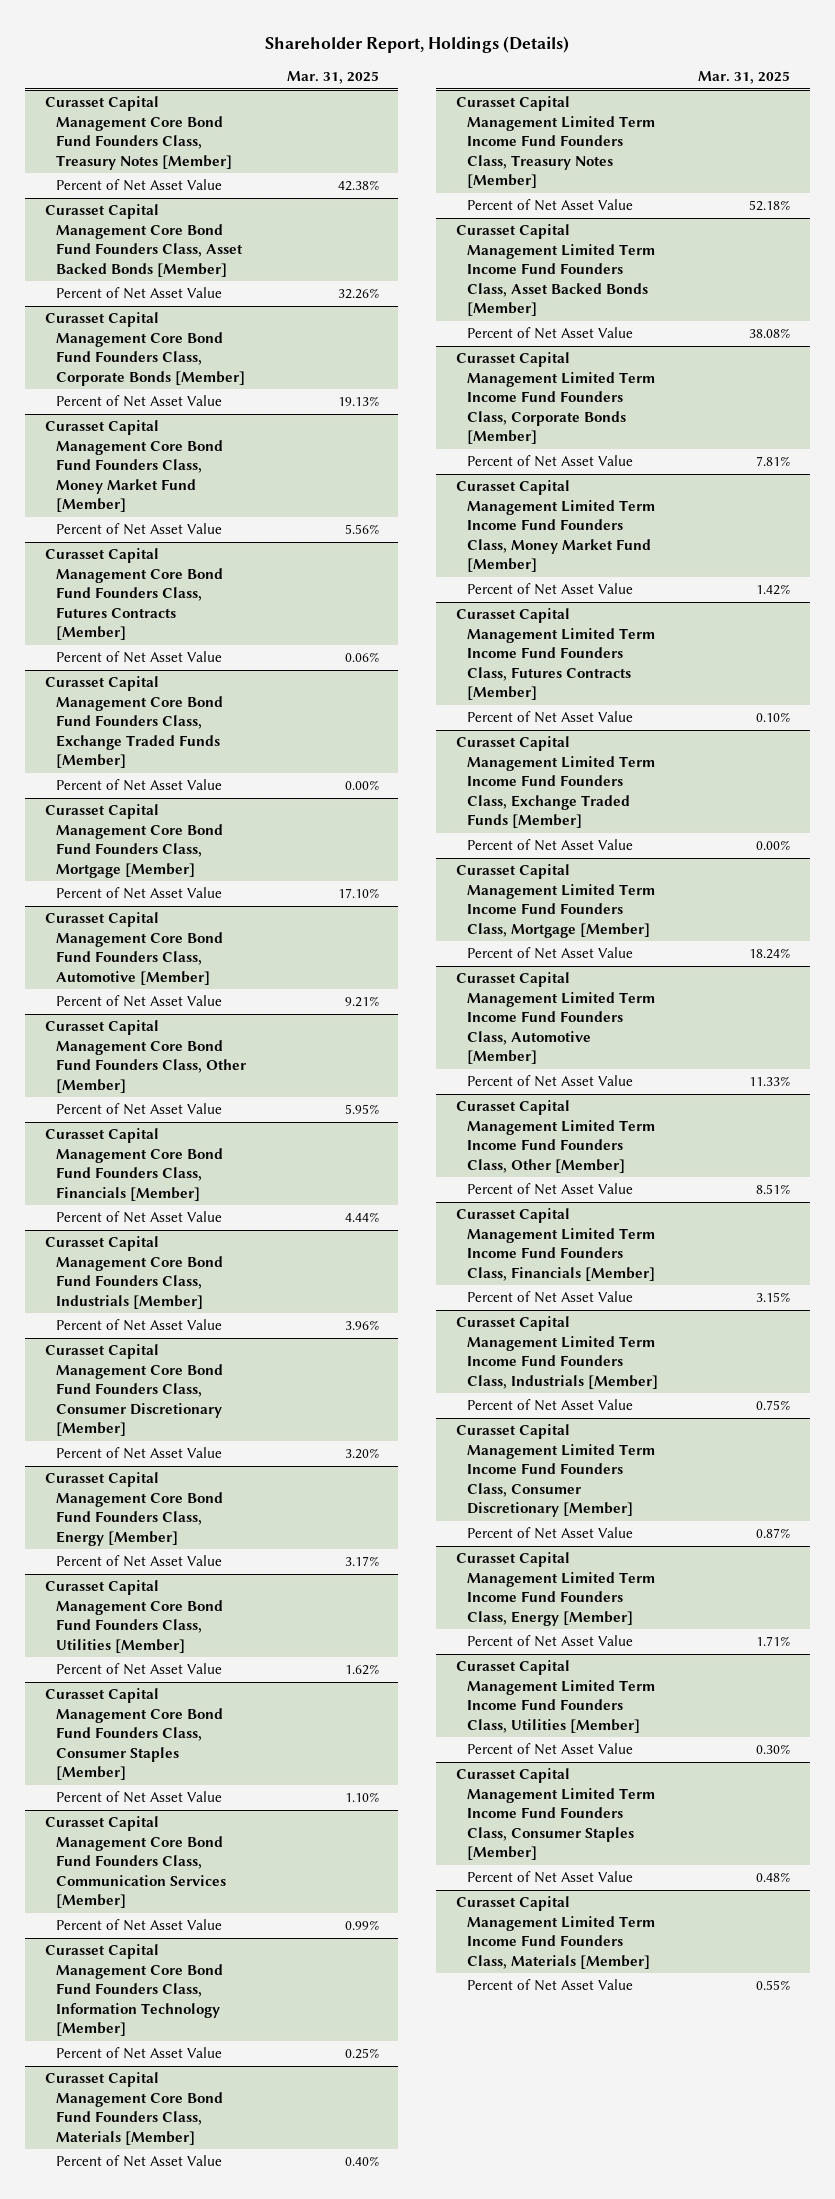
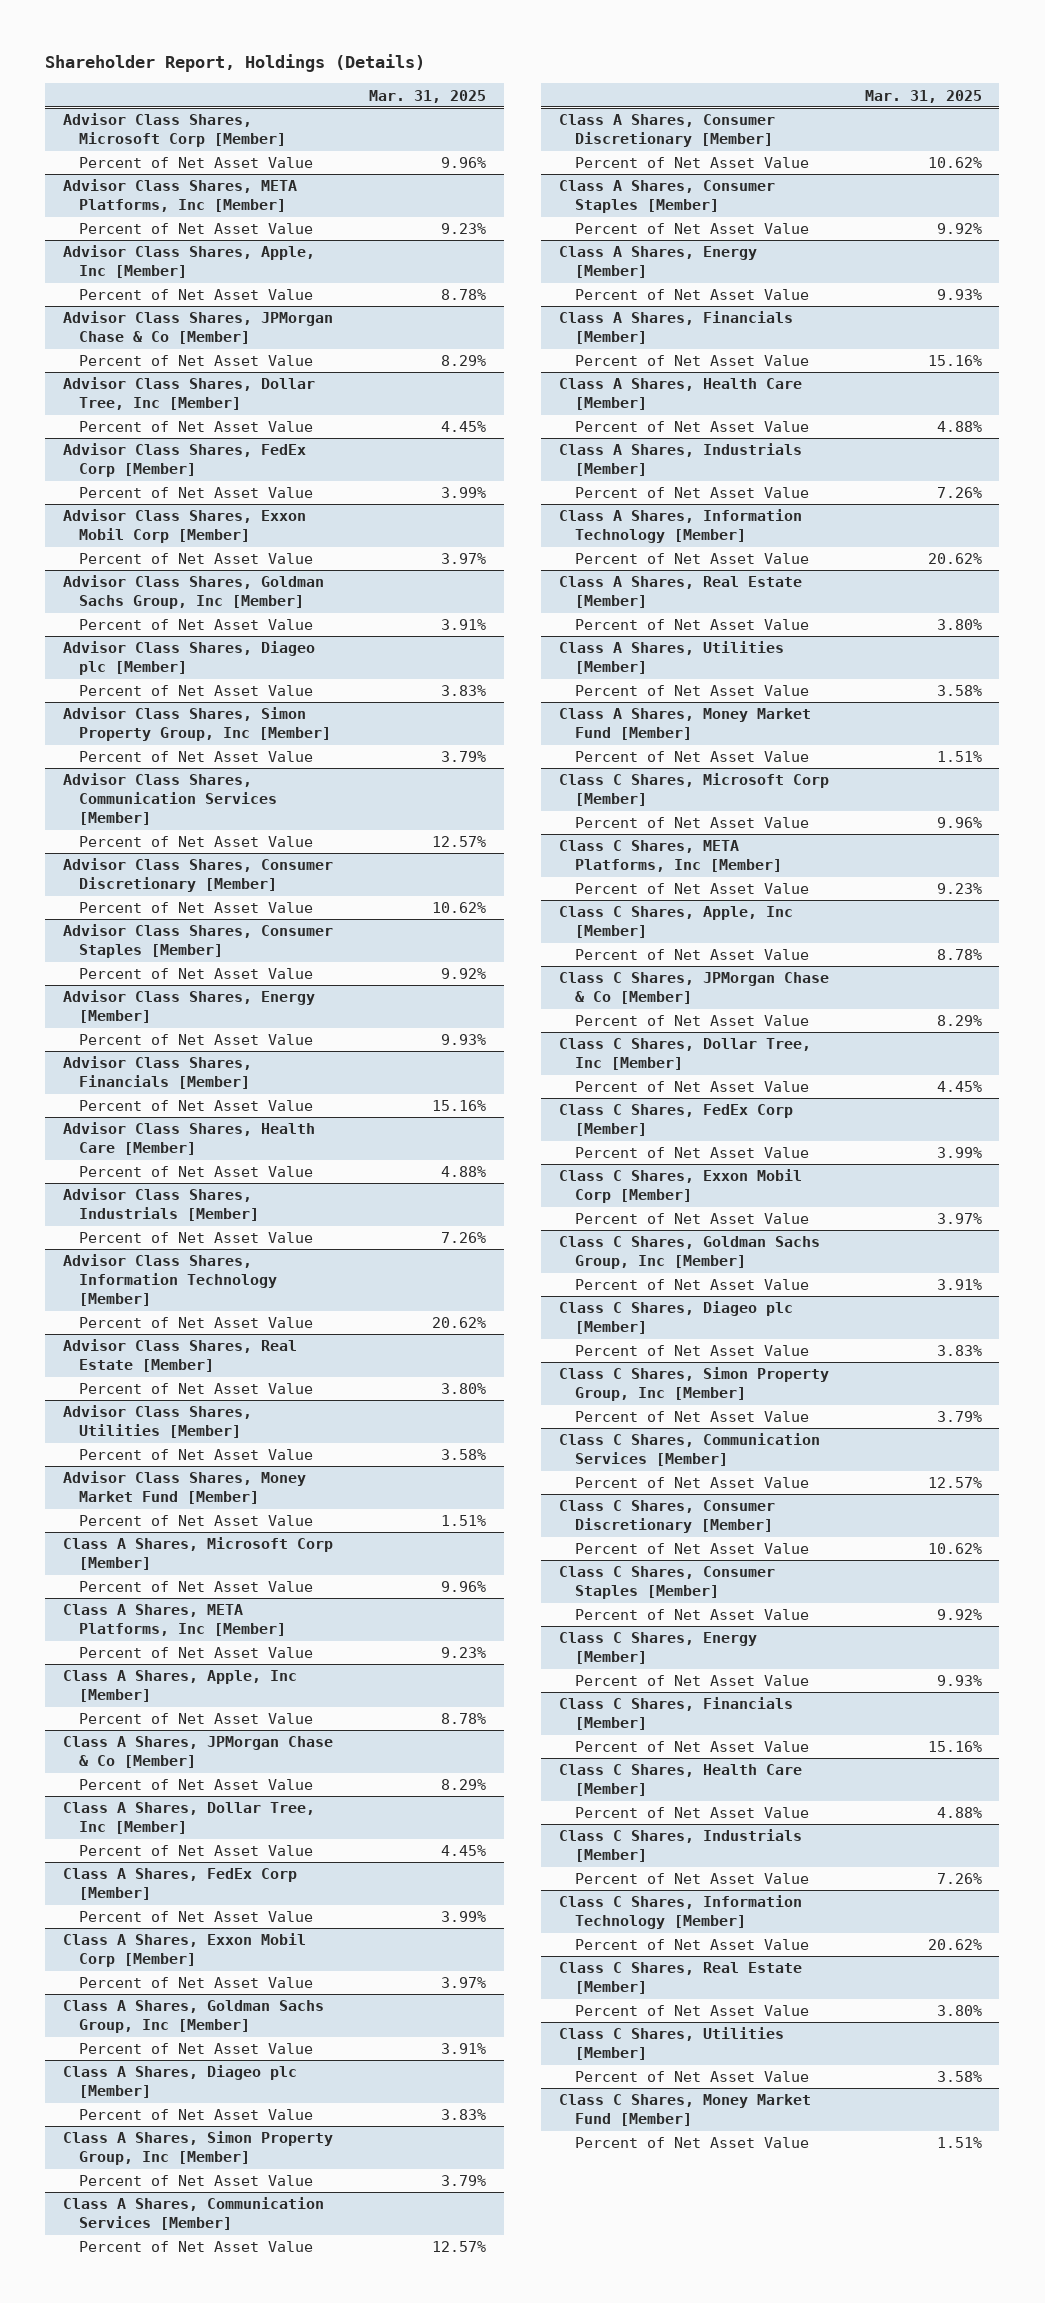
- Curasset Capital Management Core Bond Fund Founders Class, Treasury Notes [Member]
- Percent of Net Asset Value | 42.38%
- Curasset Capital Management Core Bond Fund Founders Class, Asset Backed Bonds [Member]
- Percent of Net Asset Value | 32.26%
- Curasset Capital Management Core Bond Fund Founders Class, Corporate Bonds [Member]
- Percent of Net Asset Value | 19.13%
- Curasset Capital Management Core Bond Fund Founders Class, Money Market Fund [Member]
- Percent of Net Asset Value | 5.56%
- Curasset Capital Management Core Bond Fund Founders Class, Futures Contracts [Member]
- Percent of Net Asset Value | 0.06%
- Curasset Capital Management Core Bond Fund Founders Class, Exchange Traded Funds [Member]
- Percent of Net Asset Value | 0.00%
- Curasset Capital Management Core Bond Fund Founders Class, Mortgage [Member]
- Percent of Net Asset Value | 17.10%
- Curasset Capital Management Core Bond Fund Founders Class, Automotive [Member]
- Percent of Net Asset Value | 9.21%
- Curasset Capital Management Core Bond Fund Founders Class, Other [Member]
- Percent of Net Asset Value | 5.95%
- Curasset Capital Management Core Bond Fund Founders Class, Financials [Member]
- Percent of Net Asset Value | 4.44%
- Curasset Capital Management Core Bond Fund Founders Class, Industrials [Member]
- Percent of Net Asset Value | 3.96%
- Curasset Capital Management Core Bond Fund Founders Class, Consumer Discretionary [Member]
- Percent of Net Asset Value | 3.20%
- Curasset Capital Management Core Bond Fund Founders Class, Energy [Member]
- Percent of Net Asset Value | 3.17%
- Curasset Capital Management Core Bond Fund Founders Class, Utilities [Member]
- Percent of Net Asset Value | 1.62%
- Curasset Capital Management Core Bond Fund Founders Class, Consumer Staples [Member]
- Percent of Net Asset Value | 1.10%
- Curasset Capital Management Core Bond Fund Founders Class, Communication Services [Member]
- Percent of Net Asset Value | 0.99%
- Curasset Capital Management Core Bond Fund Founders Class, Information Technology [Member]
- Percent of Net Asset Value | 0.25%
- Curasset Capital Management Core Bond Fund Founders Class, Materials [Member]
- Percent of Net Asset Value | 0.40%
- Curasset Capital Management Limited Term Income Fund Founders Class, Treasury Notes [Member]
- Percent of Net Asset Value | 52.18%
- Curasset Capital Management Limited Term Income Fund Founders Class, Asset Backed Bonds [Member]
- Percent of Net Asset Value | 38.08%
- Curasset Capital Management Limited Term Income Fund Founders Class, Corporate Bonds [Member]
- Percent of Net Asset Value | 7.81%
- Curasset Capital Management Limited Term Income Fund Founders Class, Money Market Fund [Member]
- Percent of Net Asset Value | 1.42%
- Curasset Capital Management Limited Term Income Fund Founders Class, Futures Contracts [Member]
- Percent of Net Asset Value | 0.10%
- Curasset Capital Management Limited Term Income Fund Founders Class, Exchange Traded Funds [Member]
- Percent of Net Asset Value | 0.00%
- Curasset Capital Management Limited Term Income Fund Founders Class, Mortgage [Member]
- Percent of Net Asset Value | 18.24%
- Curasset Capital Management Limited Term Income Fund Founders Class, Automotive [Member]
- Percent of Net Asset Value | 11.33%
- Curasset Capital Management Limited Term Income Fund Founders Class, Other [Member]
- Percent of Net Asset Value | 8.51%
- Curasset Capital Management Limited Term Income Fund Founders Class, Financials [Member]
- Percent of Net Asset Value | 3.15%
- Curasset Capital Management Limited Term Income Fund Founders Class, Industrials [Member]
- Percent of Net Asset Value | 0.75%
- Curasset Capital Management Limited Term Income Fund Founders Class, Consumer Discretionary [Member]
- Percent of Net Asset Value | 0.87%
- Curasset Capital Management Limited Term Income Fund Founders Class, Energy [Member]
- Percent of Net Asset Value | 1.71%
- Curasset Capital Management Limited Term Income Fund Founders Class, Utilities [Member]
- Percent of Net Asset Value | 0.30%
- Curasset Capital Management Limited Term Income Fund Founders Class, Consumer Staples [Member]
- Percent of Net Asset Value | 0.48%
- Curasset Capital Management Limited Term Income Fund Founders Class, Materials [Member]
- Percent of Net Asset Value | 0.55%
+ Advisor Class Shares, Microsoft Corp [Member]
+ Percent of Net Asset Value | 9.96%
+ Advisor Class Shares, META Platforms, Inc [Member]
+ Percent of Net Asset Value | 9.23%
+ Advisor Class Shares, Apple, Inc [Member]
+ Percent of Net Asset Value | 8.78%
+ Advisor Class Shares, JPMorgan Chase & Co [Member]
+ Percent of Net Asset Value | 8.29%
+ Advisor Class Shares, Dollar Tree, Inc [Member]
+ Percent of Net Asset Value | 4.45%
+ Advisor Class Shares, FedEx Corp [Member]
+ Percent of Net Asset Value | 3.99%
+ Advisor Class Shares, Exxon Mobil Corp [Member]
+ Percent of Net Asset Value | 3.97%
+ Advisor Class Shares, Goldman Sachs Group, Inc [Member]
+ Percent of Net Asset Value | 3.91%
+ Advisor Class Shares, Diageo plc [Member]
+ Percent of Net Asset Value | 3.83%
+ Advisor Class Shares, Simon Property Group, Inc [Member]
+ Percent of Net Asset Value | 3.79%
+ Advisor Class Shares, Communication Services [Member]
+ Percent of Net Asset Value | 12.57%
+ Advisor Class Shares, Consumer Discretionary [Member]
+ Percent of Net Asset Value | 10.62%
+ Advisor Class Shares, Consumer Staples [Member]
+ Percent of Net Asset Value | 9.92%
+ Advisor Class Shares, Energy [Member]
+ Percent of Net Asset Value | 9.93%
+ Advisor Class Shares, Financials [Member]
+ Percent of Net Asset Value | 15.16%
+ Advisor Class Shares, Health Care [Member]
+ Percent of Net Asset Value | 4.88%
+ Advisor Class Shares, Industrials [Member]
+ Percent of Net Asset Value | 7.26%
+ Advisor Class Shares, Information Technology [Member]
+ Percent of Net Asset Value | 20.62%
+ Advisor Class Shares, Real Estate [Member]
+ Percent of Net Asset Value | 3.80%
+ Advisor Class Shares, Utilities [Member]
+ Percent of Net Asset Value | 3.58%
+ Advisor Class Shares, Money Market Fund [Member]
+ Percent of Net Asset Value | 1.51%
+ Class A Shares, Microsoft Corp [Member]
+ Percent of Net Asset Value | 9.96%
+ Class A Shares, META Platforms, Inc [Member]
+ Percent of Net Asset Value | 9.23%
+ Class A Shares, Apple, Inc [Member]
+ Percent of Net Asset Value | 8.78%
+ Class A Shares, JPMorgan Chase & Co [Member]
+ Percent of Net Asset Value | 8.29%
+ Class A Shares, Dollar Tree, Inc [Member]
+ Percent of Net Asset Value | 4.45%
+ Class A Shares, FedEx Corp [Member]
+ Percent of Net Asset Value | 3.99%
+ Class A Shares, Exxon Mobil Corp [Member]
+ Percent of Net Asset Value | 3.97%
+ Class A Shares, Goldman Sachs Group, Inc [Member]
+ Percent of Net Asset Value | 3.91%
+ Class A Shares, Diageo plc [Member]
+ Percent of Net Asset Value | 3.83%
+ Class A Shares, Simon Property Group, Inc [Member]
+ Percent of Net Asset Value | 3.79%
+ Class A Shares, Communication Services [Member]
+ Percent of Net Asset Value | 12.57%
+ Class A Shares, Consumer Discretionary [Member]
+ Percent of Net Asset Value | 10.62%
+ Class A Shares, Consumer Staples [Member]
+ Percent of Net Asset Value | 9.92%
+ Class A Shares, Energy [Member]
+ Percent of Net Asset Value | 9.93%
+ Class A Shares, Financials [Member]
+ Percent of Net Asset Value | 15.16%
+ Class A Shares, Health Care [Member]
+ Percent of Net Asset Value | 4.88%
+ Class A Shares, Industrials [Member]
+ Percent of Net Asset Value | 7.26%
+ Class A Shares, Information Technology [Member]
+ Percent of Net Asset Value | 20.62%
+ Class A Shares, Real Estate [Member]
+ Percent of Net Asset Value | 3.80%
+ Class A Shares, Utilities [Member]
+ Percent of Net Asset Value | 3.58%
+ Class A Shares, Money Market Fund [Member]
+ Percent of Net Asset Value | 1.51%
+ Class C Shares, Microsoft Corp [Member]
+ Percent of Net Asset Value | 9.96%
+ Class C Shares, META Platforms, Inc [Member]
+ Percent of Net Asset Value | 9.23%
+ Class C Shares, Apple, Inc [Member]
+ Percent of Net Asset Value | 8.78%
+ Class C Shares, JPMorgan Chase & Co [Member]
+ Percent of Net Asset Value | 8.29%
+ Class C Shares, Dollar Tree, Inc [Member]
+ Percent of Net Asset Value | 4.45%
+ Class C Shares, FedEx Corp [Member]
+ Percent of Net Asset Value | 3.99%
+ Class C Shares, Exxon Mobil Corp [Member]
+ Percent of Net Asset Value | 3.97%
+ Class C Shares, Goldman Sachs Group, Inc [Member]
+ Percent of Net Asset Value | 3.91%
+ Class C Shares, Diageo plc [Member]
+ Percent of Net Asset Value | 3.83%
+ Class C Shares, Simon Property Group, Inc [Member]
+ Percent of Net Asset Value | 3.79%
+ Class C Shares, Communication Services [Member]
+ Percent of Net Asset Value | 12.57%
+ Class C Shares, Consumer Discretionary [Member]
+ Percent of Net Asset Value | 10.62%
+ Class C Shares, Consumer Staples [Member]
+ Percent of Net Asset Value | 9.92%
+ Class C Shares, Energy [Member]
+ Percent of Net Asset Value | 9.93%
+ Class C Shares, Financials [Member]
+ Percent of Net Asset Value | 15.16%
+ Class C Shares, Health Care [Member]
+ Percent of Net Asset Value | 4.88%
+ Class C Shares, Industrials [Member]
+ Percent of Net Asset Value | 7.26%
+ Class C Shares, Information Technology [Member]
+ Percent of Net Asset Value | 20.62%
+ Class C Shares, Real Estate [Member]
+ Percent of Net Asset Value | 3.80%
+ Class C Shares, Utilities [Member]
+ Percent of Net Asset Value | 3.58%
+ Class C Shares, Money Market Fund [Member]
+ Percent of Net Asset Value | 1.51%

